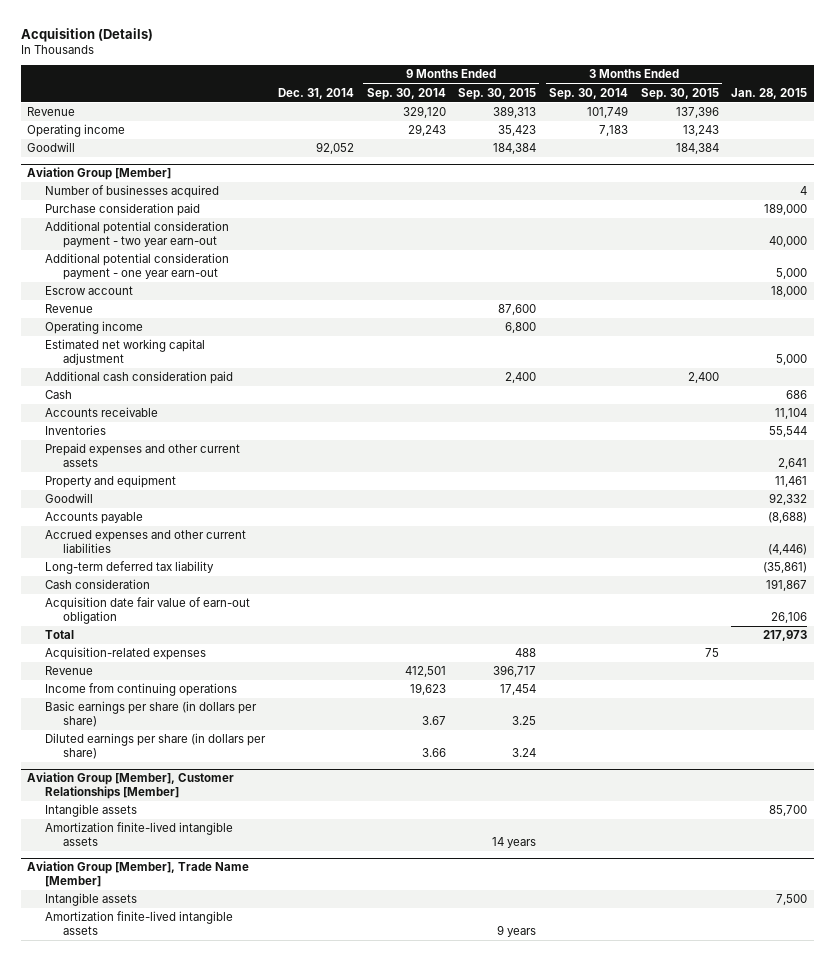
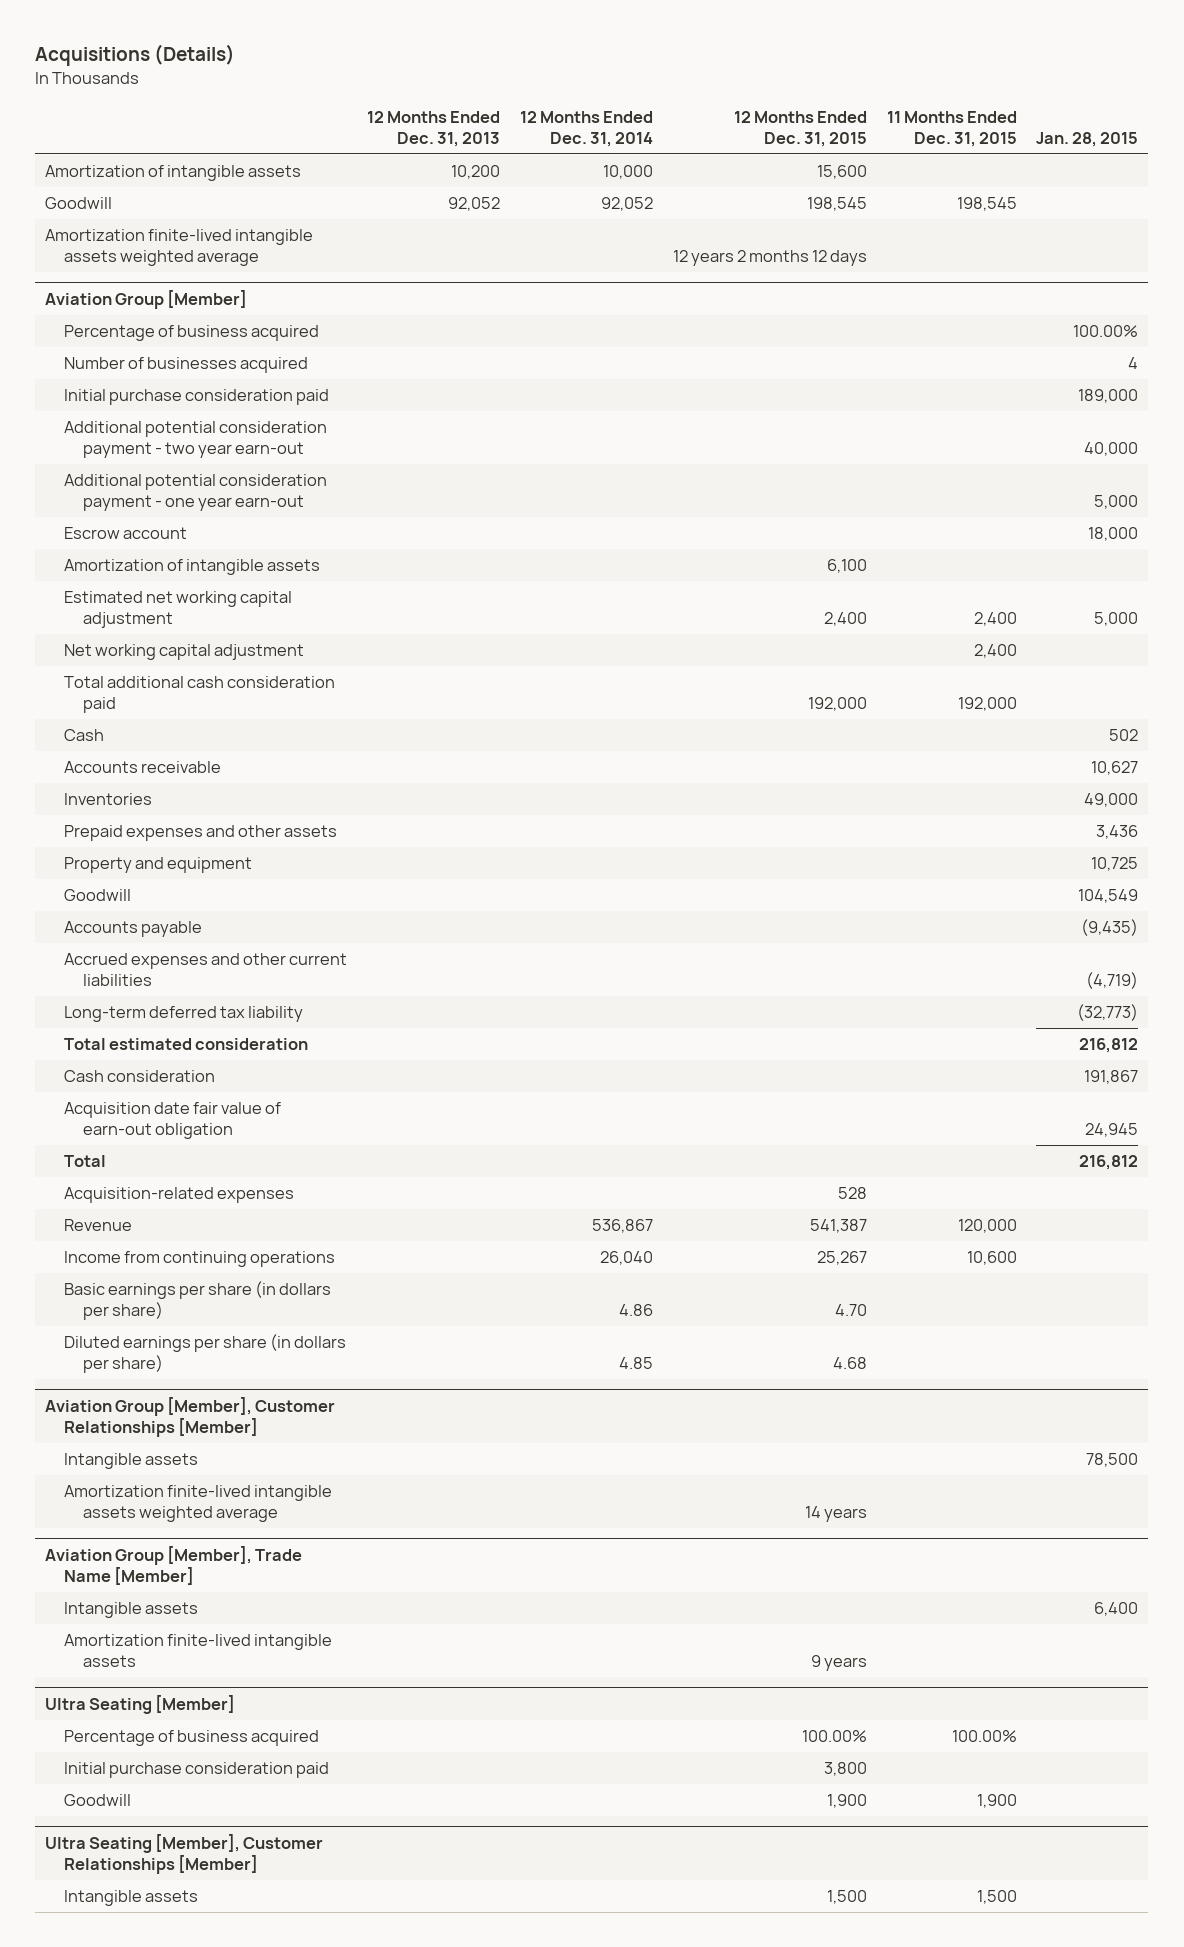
- Acquisition (Details)
+ Acquisitions (Details)
- | Dec. 31, 2014 | 9 Months Ended Sep. 30, 2014 | 9 Months Ended Sep. 30, 2015 | 3 Months Ended Sep. 30, 2014 | 3 Months Ended Sep. 30, 2015 | Jan. 28, 2015
+ | 12 Months Ended Dec. 31, 2013 | 12 Months Ended Dec. 31, 2014 | 12 Months Ended Dec. 31, 2015 | 11 Months Ended Dec. 31, 2015 | Jan. 28, 2015
- Revenue | | 329,120 | 389,313 | 101,749 | 137,396 |
- Operating income | | 29,243 | 35,423 | 7,183 | 13,243 |
+ Amortization of intangible assets | 10,200 | 10,000 | 15,600 | |
+ Amortization finite-lived intangible assets weighted average | | | 12 years 2 months 12 days | |
@ Aviation Group [Member]
+ Percentage of business acquired | | | | | 100.00%
- Purchase consideration paid | | | | | | 189,000
+ Initial purchase consideration paid | | | | | 189,000
- Revenue | | | 87,600 | | |
- Operating income | | | 6,800 | | |
+ Amortization of intangible assets | | | 6,100 | |
- Additional cash consideration paid | | | 2,400 | | 2,400 |
- Cash | | | | | | 686
- Accounts receivable | | | | | | 11,104
- Inventories | | | | | | 55,544
- Prepaid expenses and other current assets | | | | | | 2,641
- Property and equipment | | | | | | 11,461
- Goodwill | | | | | | 92,332
- Accounts payable | | | | | | (8,688)
- Accrued expenses and other current liabilities | | | | | | (4,446)
- Long-term deferred tax liability | | | | | | (35,861)
+ Net working capital adjustment | | | | 2,400 |
+ Total additional cash consideration paid | | | 192,000 | 192,000 |
+ Cash | | | | | 502
+ Accounts receivable | | | | | 10,627
+ Inventories | | | | | 49,000
+ Prepaid expenses and other assets | | | | | 3,436
+ Property and equipment | | | | | 10,725
+ Goodwill | | | | | 104,549
+ Accounts payable | | | | | (9,435)
+ Accrued expenses and other current liabilities | | | | | (4,719)
+ Long-term deferred tax liability | | | | | (32,773)
+ Total estimated consideration | | | | | 216,812
- Acquisition date fair value of earn-out obligation | | | | | | 26,106
- Total | | | | | | 217,973
+ Acquisition date fair value of earn-out obligation | | | | | 24,945
+ Total | | | | | 216,812
@ Aviation Group [Member], Customer Relationships [Member]
- Intangible assets | | | | | | 85,700
- Amortization finite-lived intangible assets | | | 14 years | | |
+ Intangible assets | | | | | 78,500
+ Amortization finite-lived intangible assets weighted average | | | 14 years | |
@ Aviation Group [Member], Trade Name [Member]
- Intangible assets | | | | | | 7,500
+ Intangible assets | | | | | 6,400
+ Ultra Seating [Member]
+ Percentage of business acquired | | | 100.00% | 100.00% |
+ Initial purchase consideration paid | | | 3,800 | |
+ Goodwill | | | 1,900 | 1,900 |
+ Ultra Seating [Member], Customer Relationships [Member]
+ Intangible assets | | | 1,500 | 1,500 |

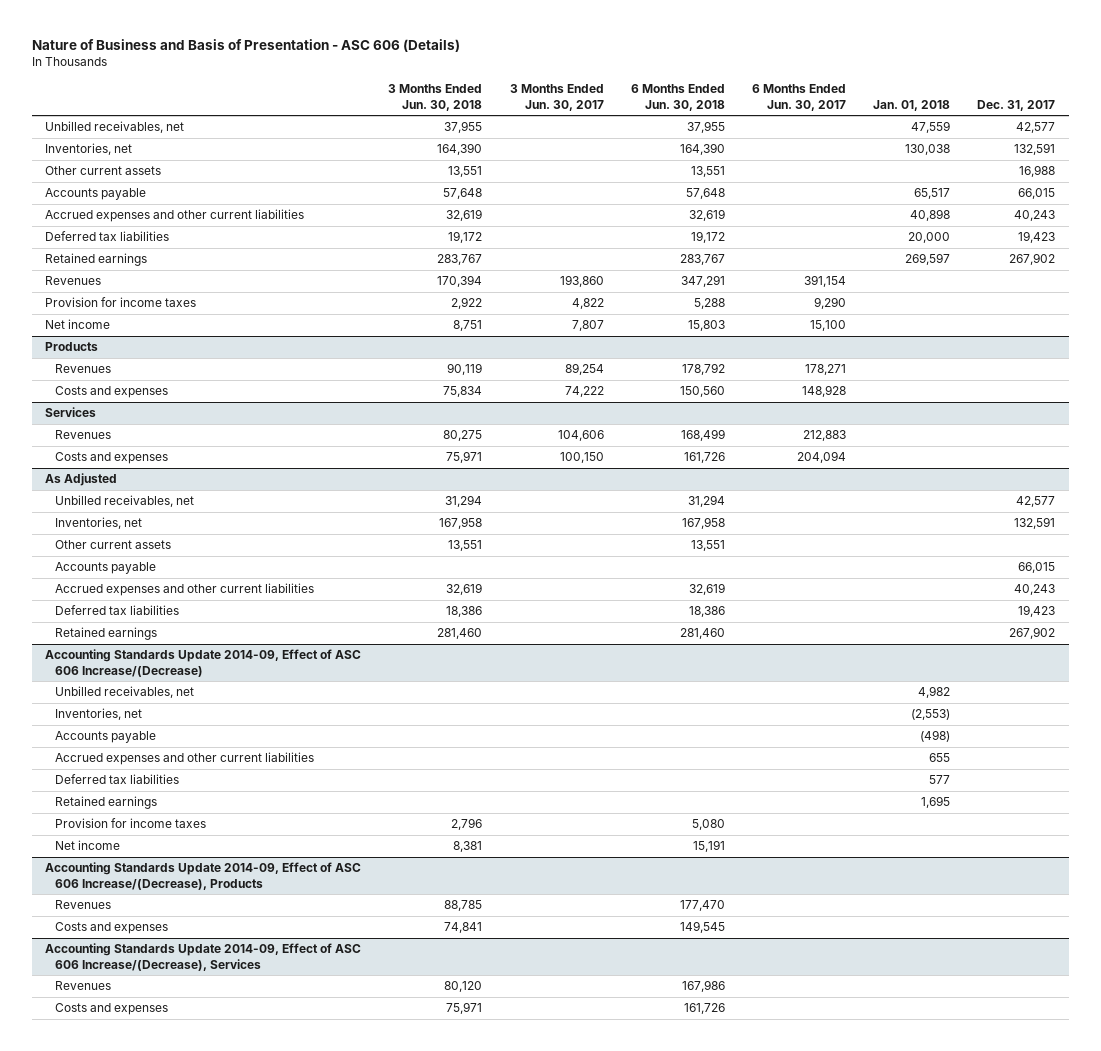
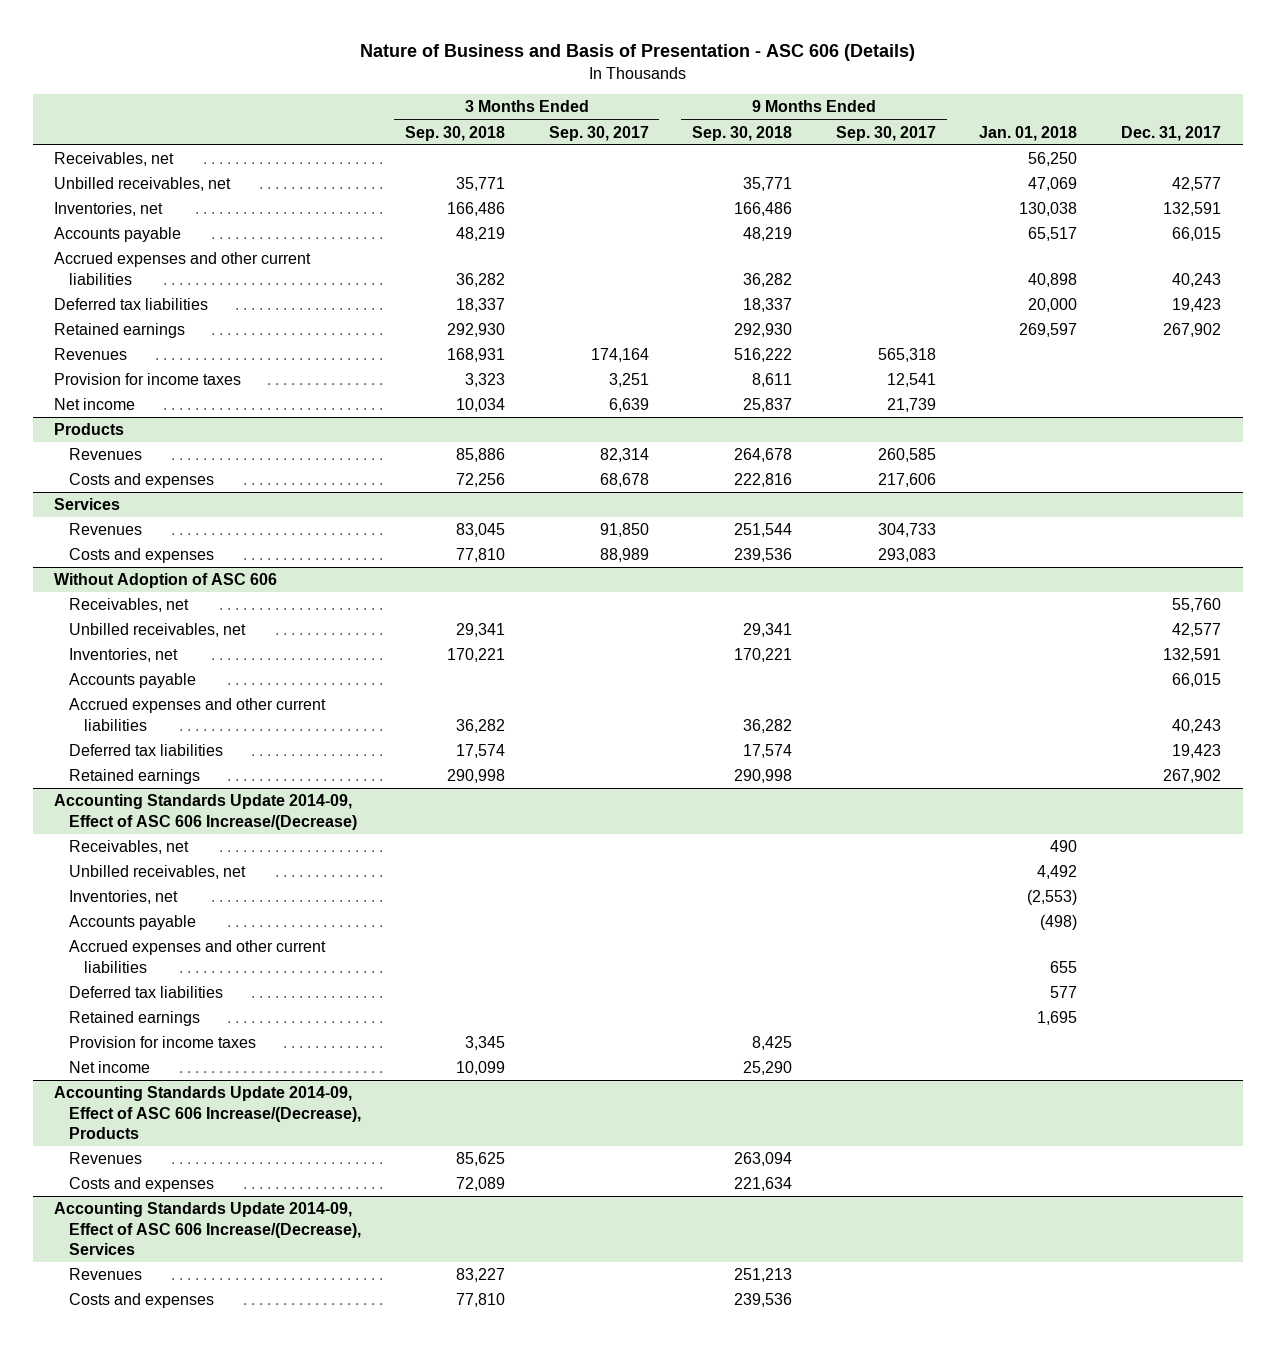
- | 3 Months Ended Jun. 30, 2018 | 3 Months Ended Jun. 30, 2017 | 6 Months Ended Jun. 30, 2018 | 6 Months Ended Jun. 30, 2017 | Jan. 01, 2018 | Dec. 31, 2017
+ | 3 Months Ended Sep. 30, 2018 | 3 Months Ended Sep. 30, 2017 | 9 Months Ended Sep. 30, 2018 | 9 Months Ended Sep. 30, 2017 | Jan. 01, 2018 | Dec. 31, 2017
- Unbilled receivables, net | 37,955 | | 37,955 | | 47,559 | 42,577
+ Receivables, net | | | | | 56,250 |
+ Unbilled receivables, net | 35,771 | | 35,771 | | 47,069 | 42,577
- Other current assets | 13,551 | | 13,551 | | | 16,988
- As Adjusted
+ Without Adoption of ASC 606
+ Receivables, net | | | | | | 55,760
- Other current assets | 13,551 | | 13,551 | | |
@ Accounting Standards Update 2014-09, Effect of ASC 606 Increase/(Decrease)
- Unbilled receivables, net | | | | | 4,982 |
+ Receivables, net | | | | | 490 |
+ Unbilled receivables, net | | | | | 4,492 |

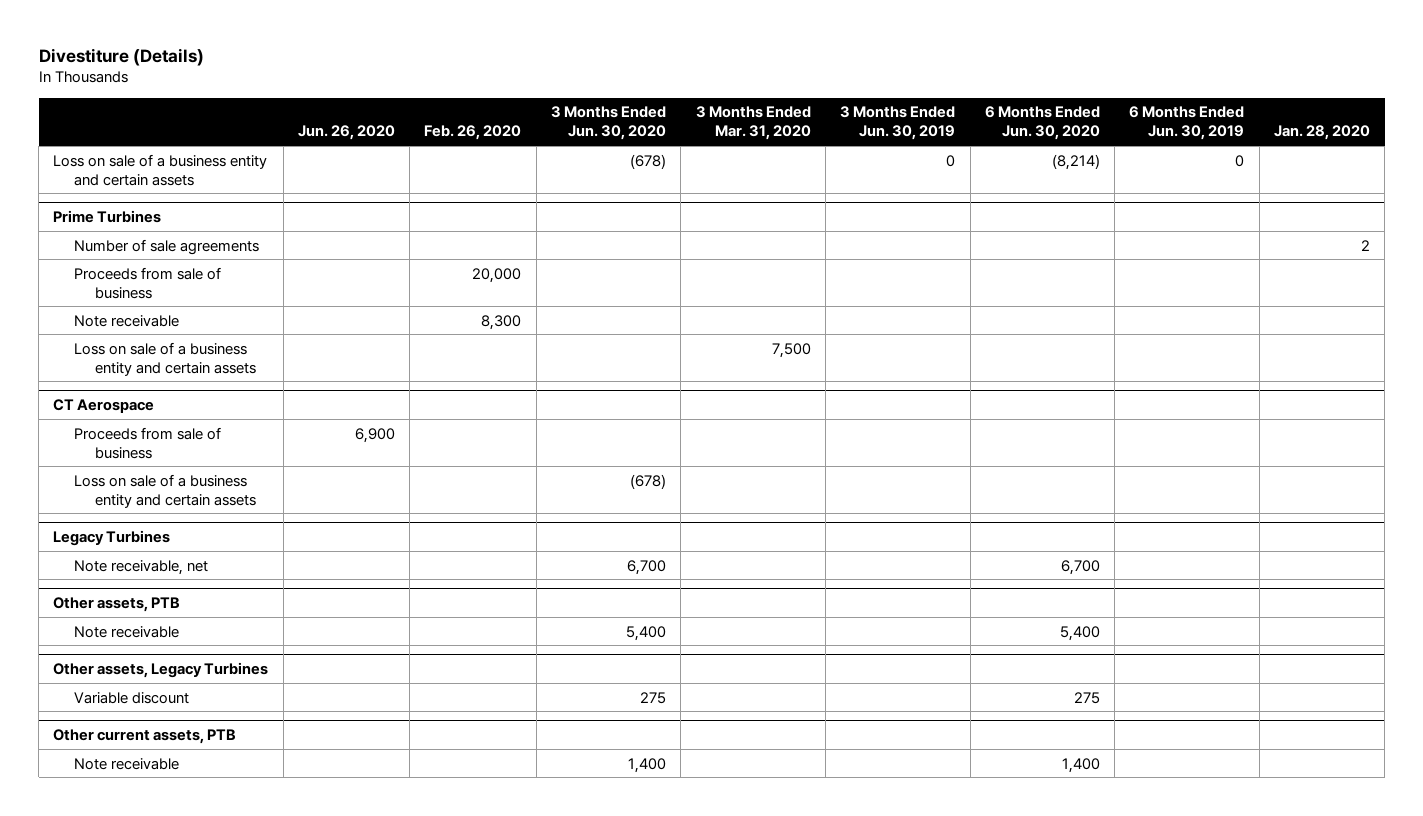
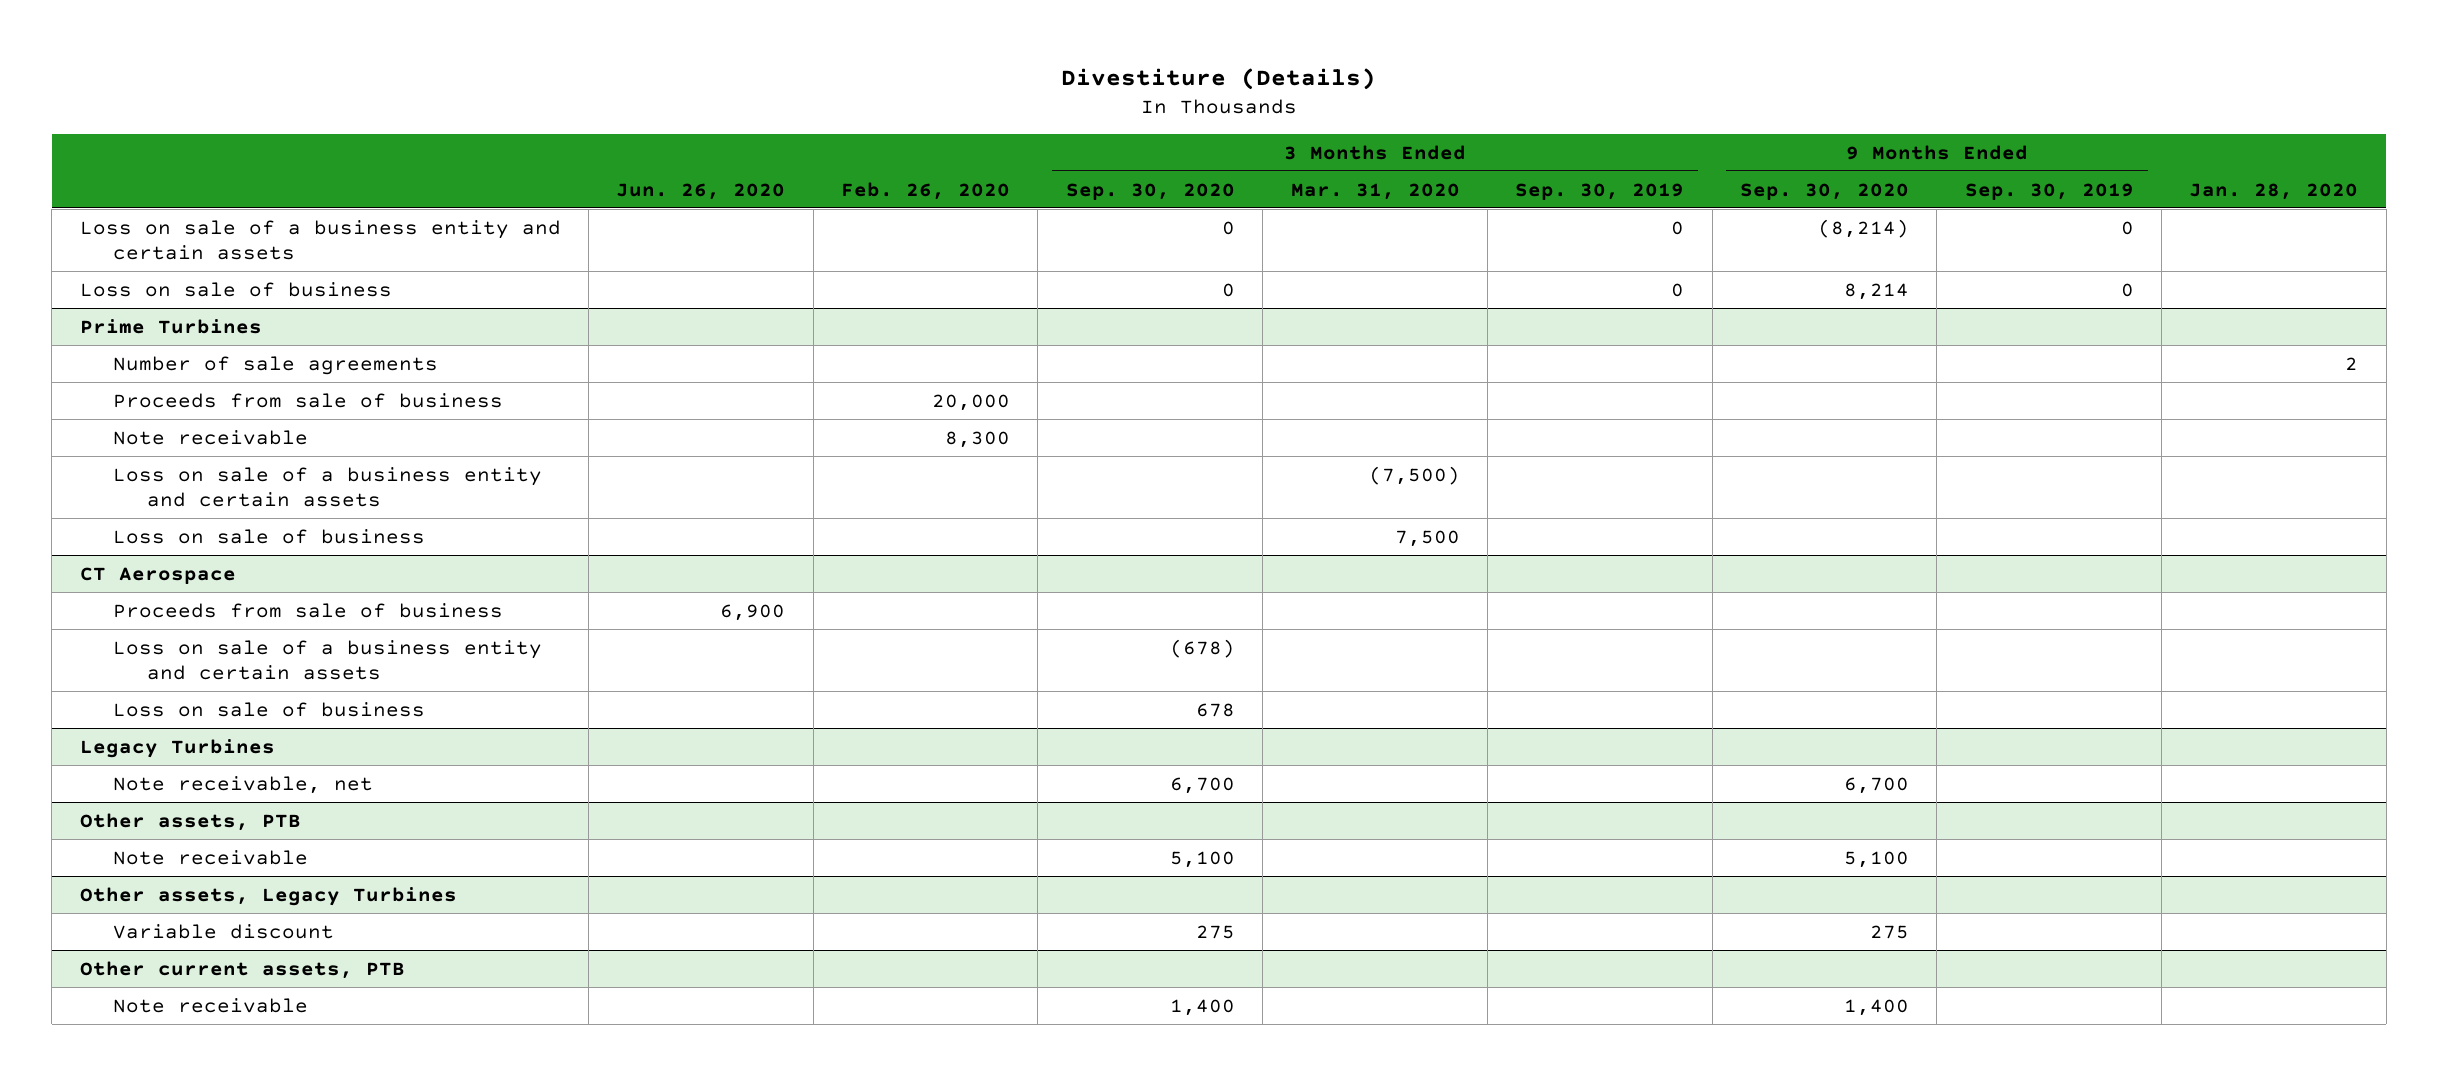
- | Jun. 26, 2020 | Feb. 26, 2020 | 3 Months Ended Jun. 30, 2020 | 3 Months Ended Mar. 31, 2020 | 3 Months Ended Jun. 30, 2019 | 6 Months Ended Jun. 30, 2020 | 6 Months Ended Jun. 30, 2019 | Jan. 28, 2020
+ | Jun. 26, 2020 | Feb. 26, 2020 | 3 Months Ended Sep. 30, 2020 | 3 Months Ended Mar. 31, 2020 | 3 Months Ended Sep. 30, 2019 | 9 Months Ended Sep. 30, 2020 | 9 Months Ended Sep. 30, 2019 | Jan. 28, 2020
+ Loss on sale of business | | | 0 | | 0 | 8,214 | 0 |
@ Prime Turbines
- Loss on sale of a business entity and certain assets | | | | 7,500 | | | |
+ Loss on sale of a business entity and certain assets | | | | (7,500) | | | |
+ Loss on sale of business | | | | 7,500 | | | |
@ CT Aerospace
+ Loss on sale of business | | | 678 | | | | |

